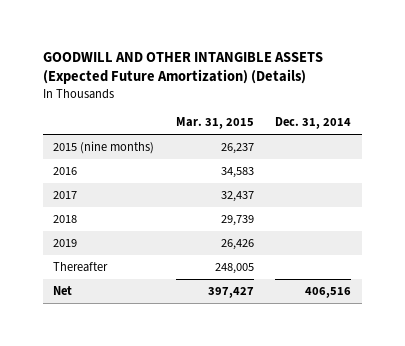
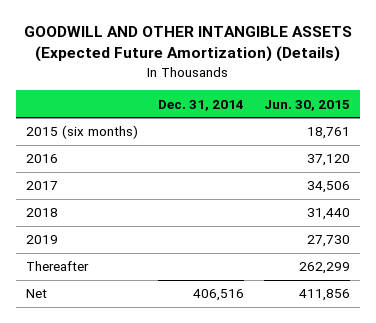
- | Mar. 31, 2015 | Dec. 31, 2014
+ | Dec. 31, 2014 | Jun. 30, 2015
- 2015 (nine months) | 26,237 |
+ 2015 (six months) | | 18,761

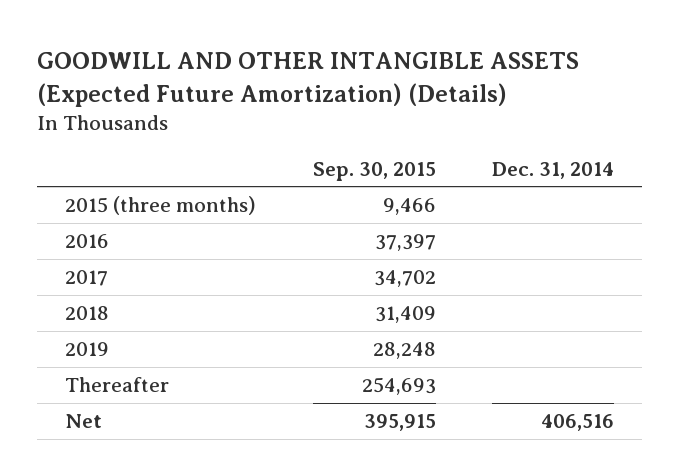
- | Dec. 31, 2014 | Jun. 30, 2015
+ | Sep. 30, 2015 | Dec. 31, 2014
- 2015 (six months) | | 18,761
+ 2015 (three months) | 9,466 |

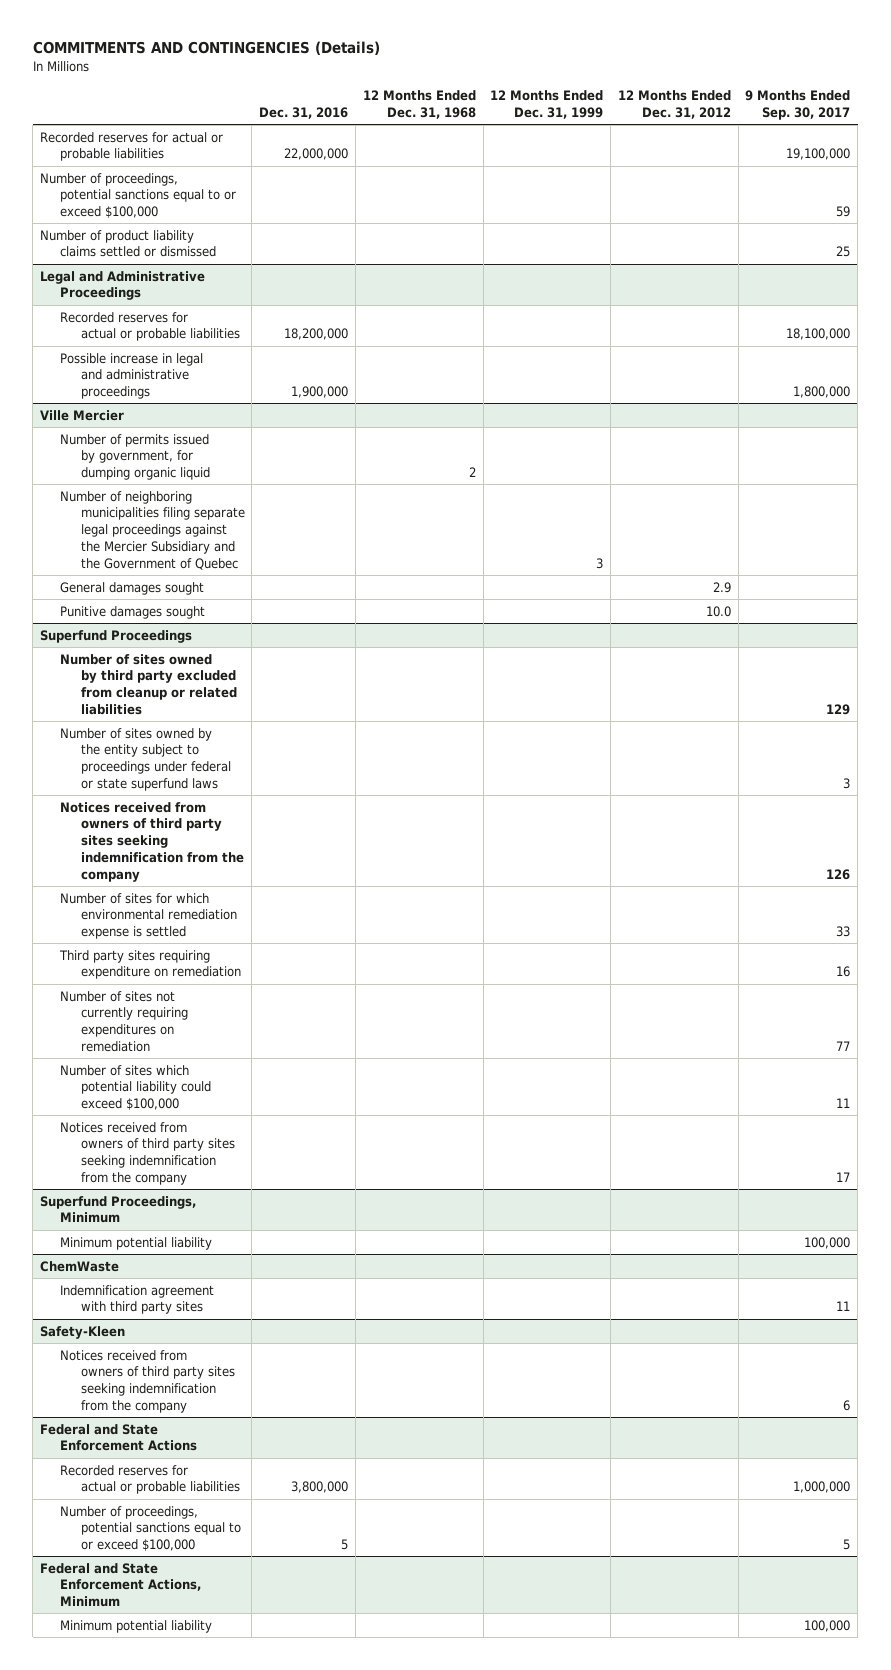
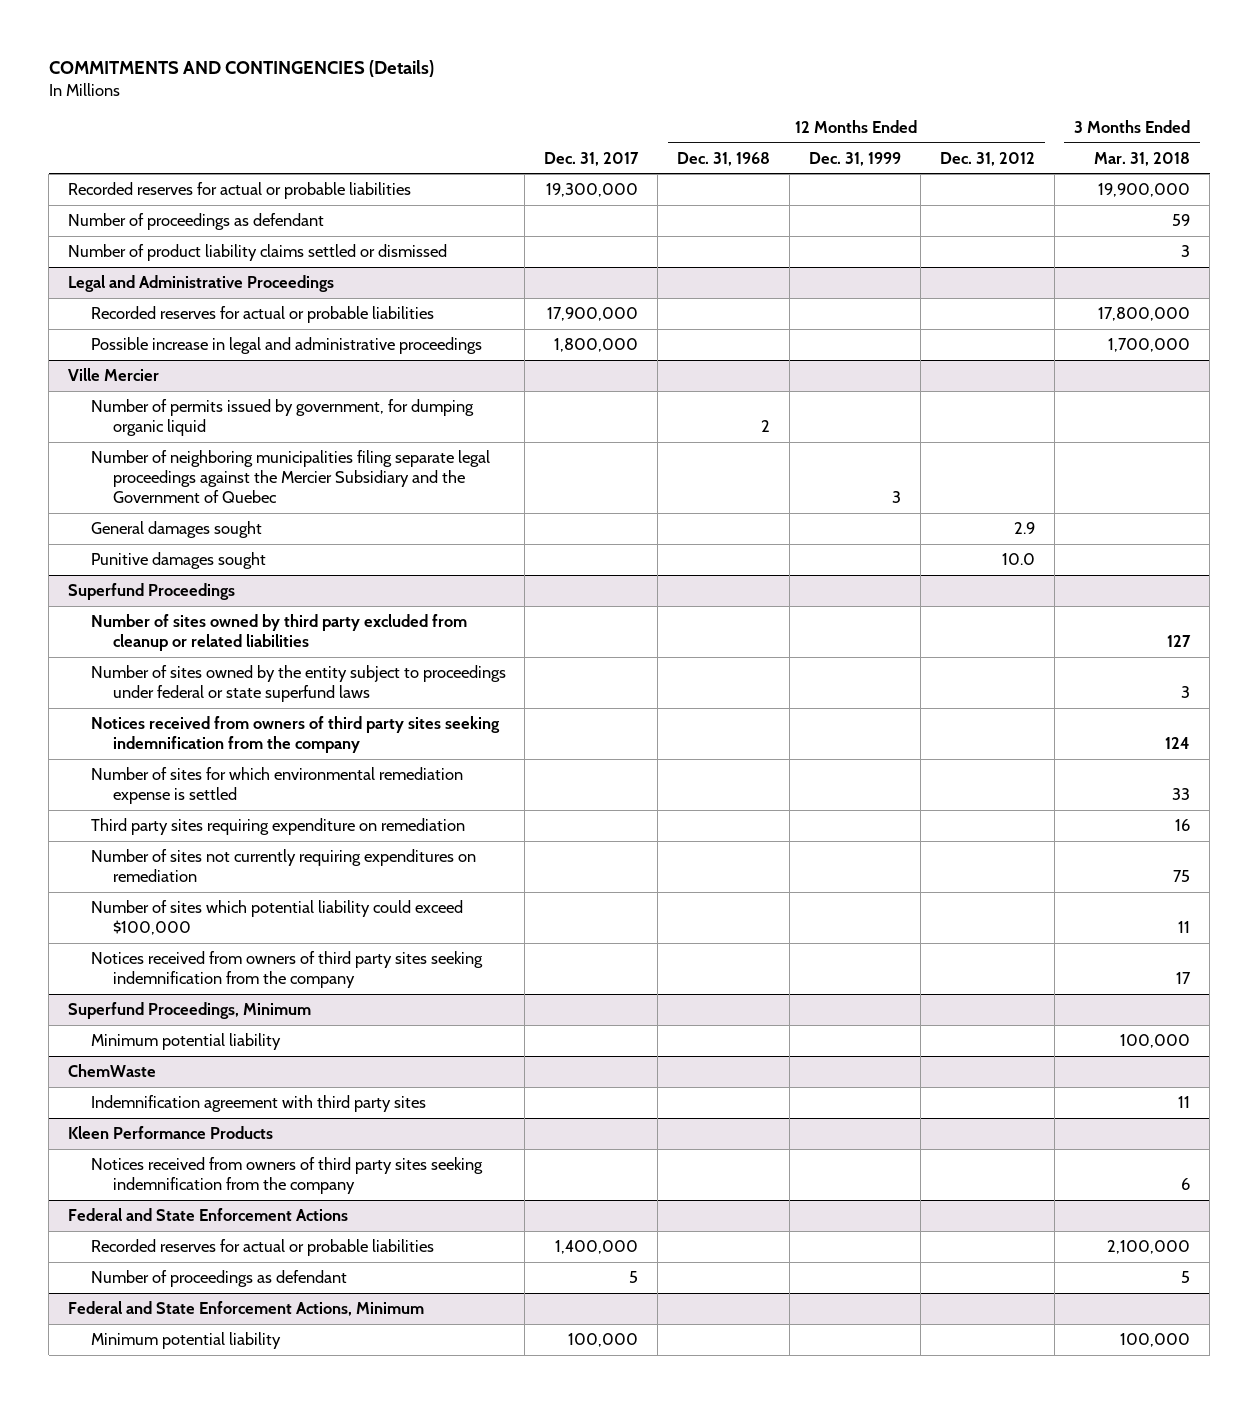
- | Dec. 31, 2016 | 12 Months Ended Dec. 31, 1968 | 12 Months Ended Dec. 31, 1999 | 12 Months Ended Dec. 31, 2012 | 9 Months Ended Sep. 30, 2017
+ | Dec. 31, 2017 | 12 Months Ended Dec. 31, 1968 | 12 Months Ended Dec. 31, 1999 | 12 Months Ended Dec. 31, 2012 | 3 Months Ended Mar. 31, 2018
- Number of proceedings, potential sanctions equal to or exceed $100,000 | | | | | 59
+ Number of proceedings as defendant | | | | | 59
- Safety-Kleen
+ Kleen Performance Products
@ Federal and State Enforcement Actions
- Number of proceedings, potential sanctions equal to or exceed $100,000 | 5 | | | | 5
+ Number of proceedings as defendant | 5 | | | | 5

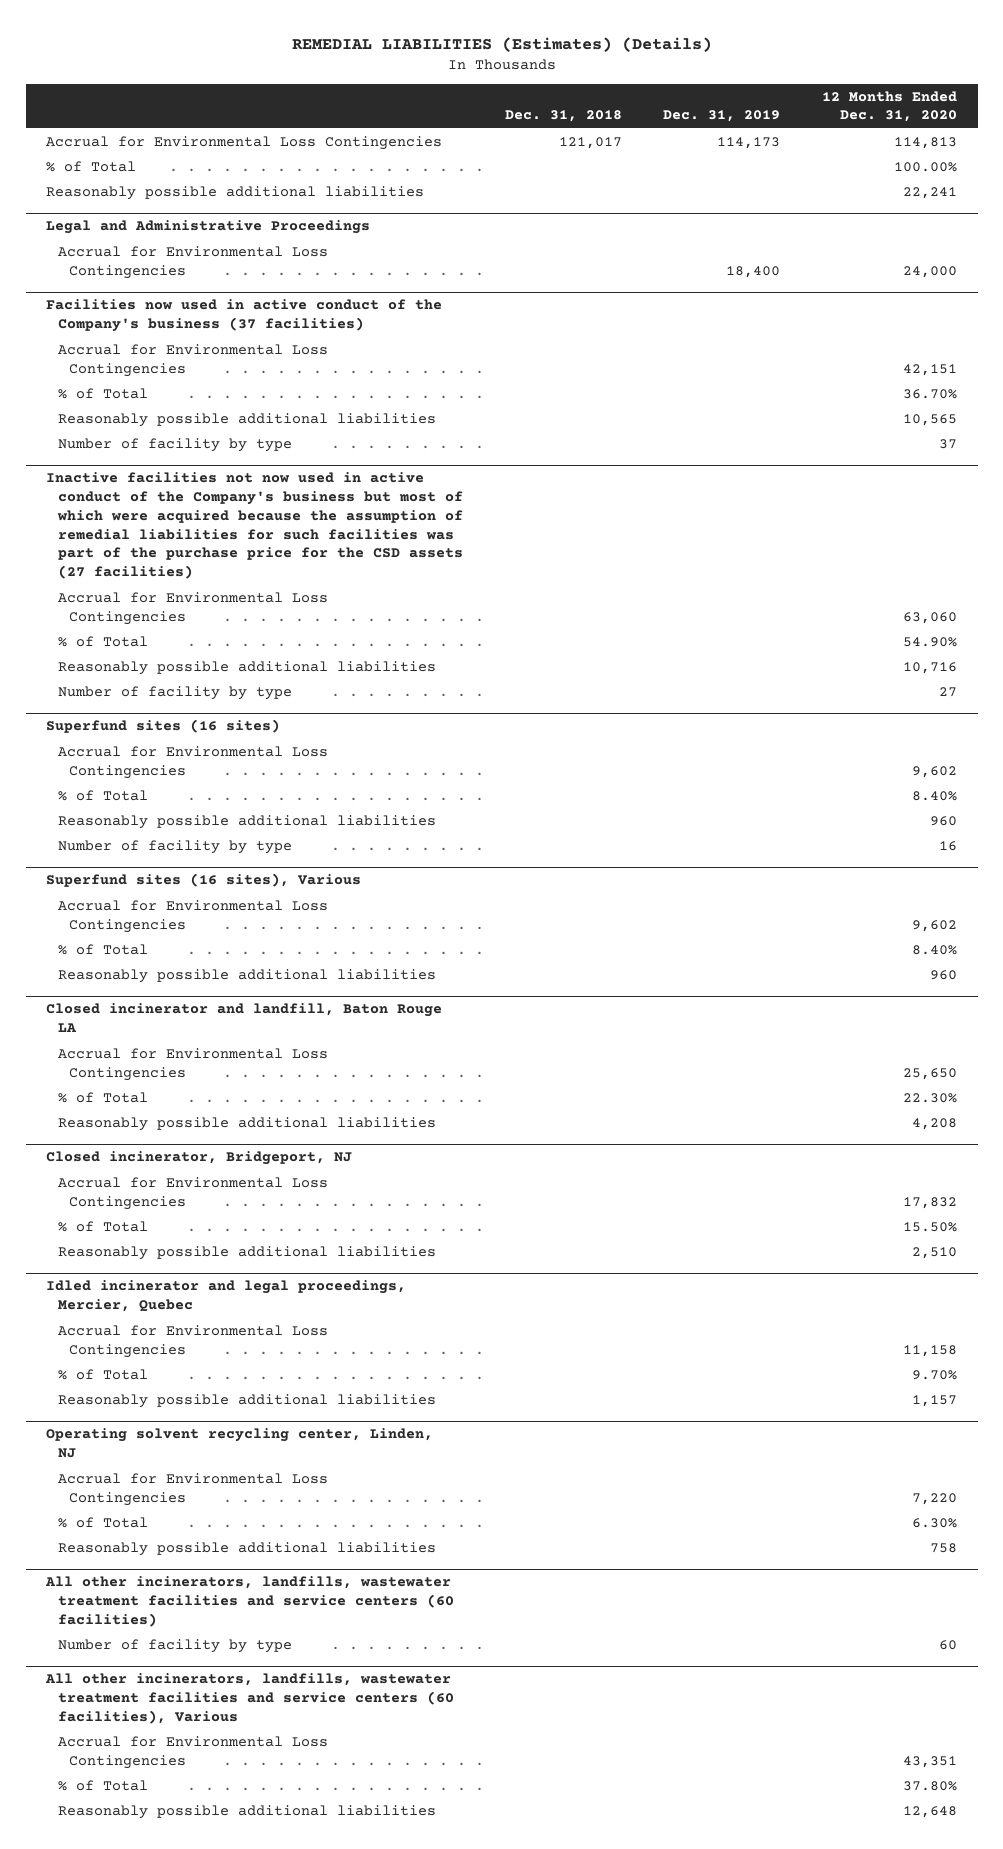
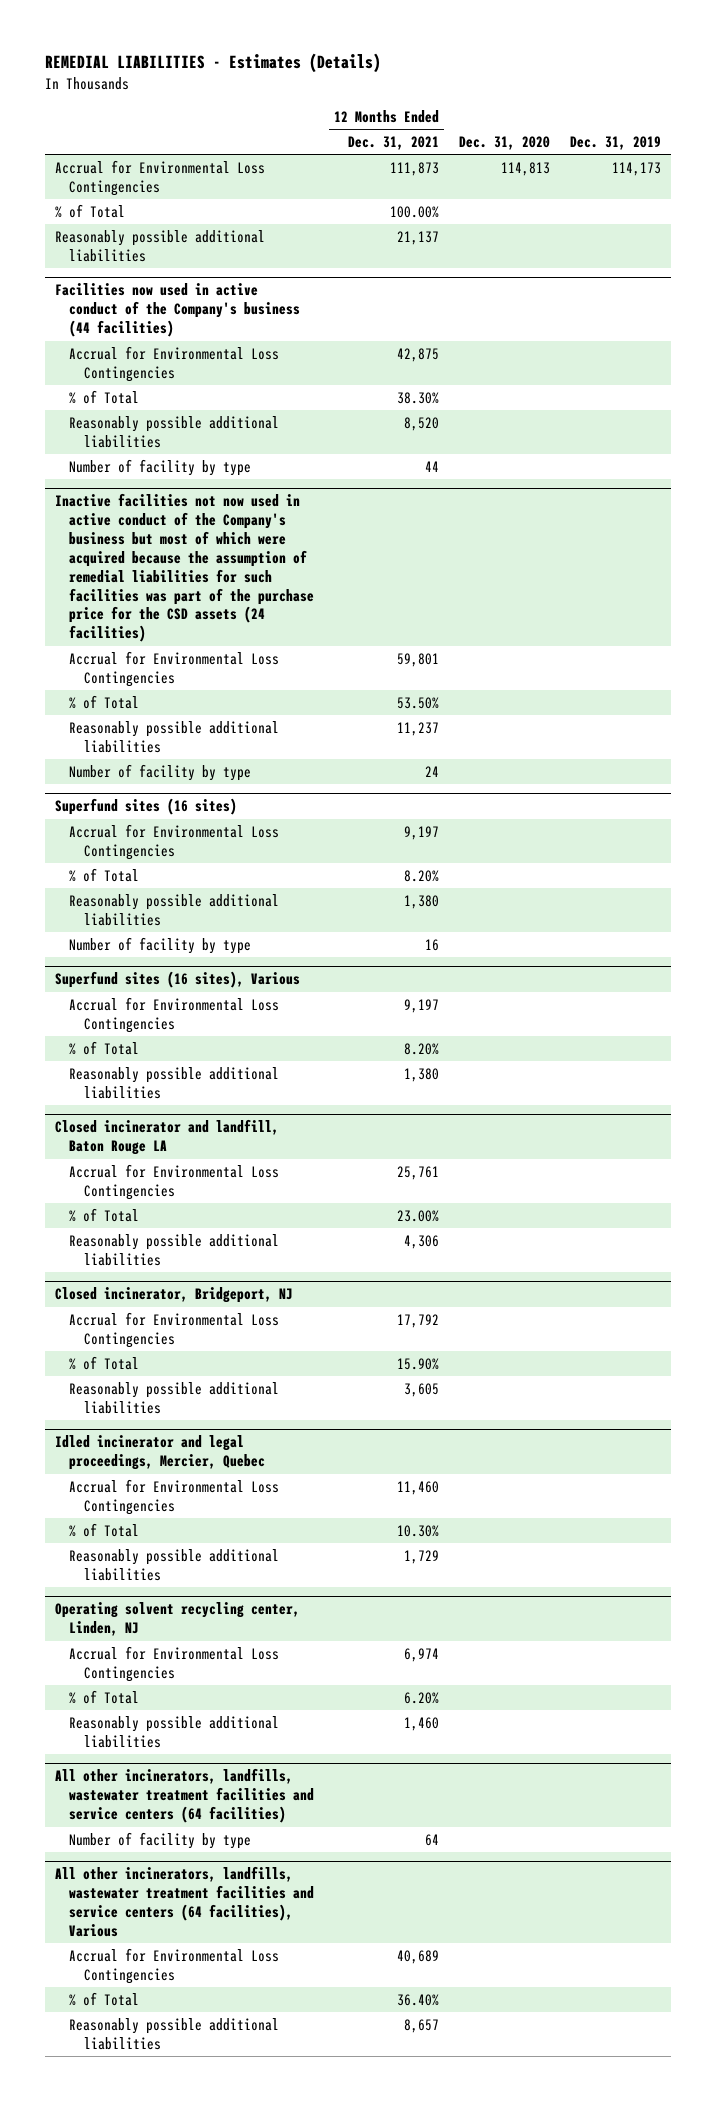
- REMEDIAL LIABILITIES (Estimates) (Details)
+ REMEDIAL LIABILITIES - Estimates (Details)
- | Dec. 31, 2018 | Dec. 31, 2019 | 12 Months Ended Dec. 31, 2020
+ | 12 Months Ended Dec. 31, 2021 | Dec. 31, 2020 | Dec. 31, 2019
- Legal and Administrative Proceedings
- Accrual for Environmental Loss Contingencies | | 18,400 | 24,000
- Facilities now used in active conduct of the Company's business (37 facilities)
+ Facilities now used in active conduct of the Company's business (44 facilities)
- Inactive facilities not now used in active conduct of the Company's business but most of which were acquired because the assumption of remedial liabilities for such facilities was part of the purchase price for the CSD assets (27 facilities)
+ Inactive facilities not now used in active conduct of the Company's business but most of which were acquired because the assumption of remedial liabilities for such facilities was part of the purchase price for the CSD assets (24 facilities)
- All other incinerators, landfills, wastewater treatment facilities and service centers (60 facilities)
+ All other incinerators, landfills, wastewater treatment facilities and service centers (64 facilities)
- All other incinerators, landfills, wastewater treatment facilities and service centers (60 facilities), Various
+ All other incinerators, landfills, wastewater treatment facilities and service centers (64 facilities), Various

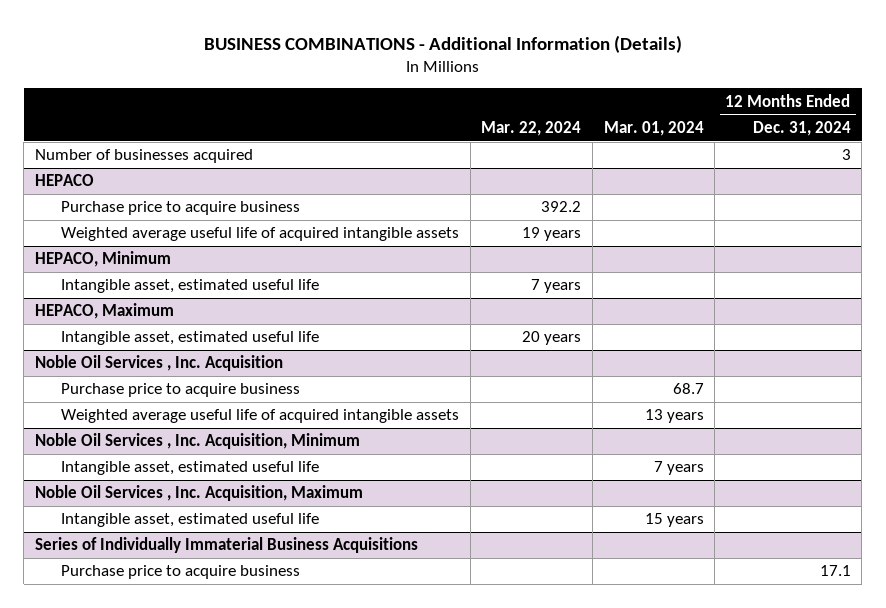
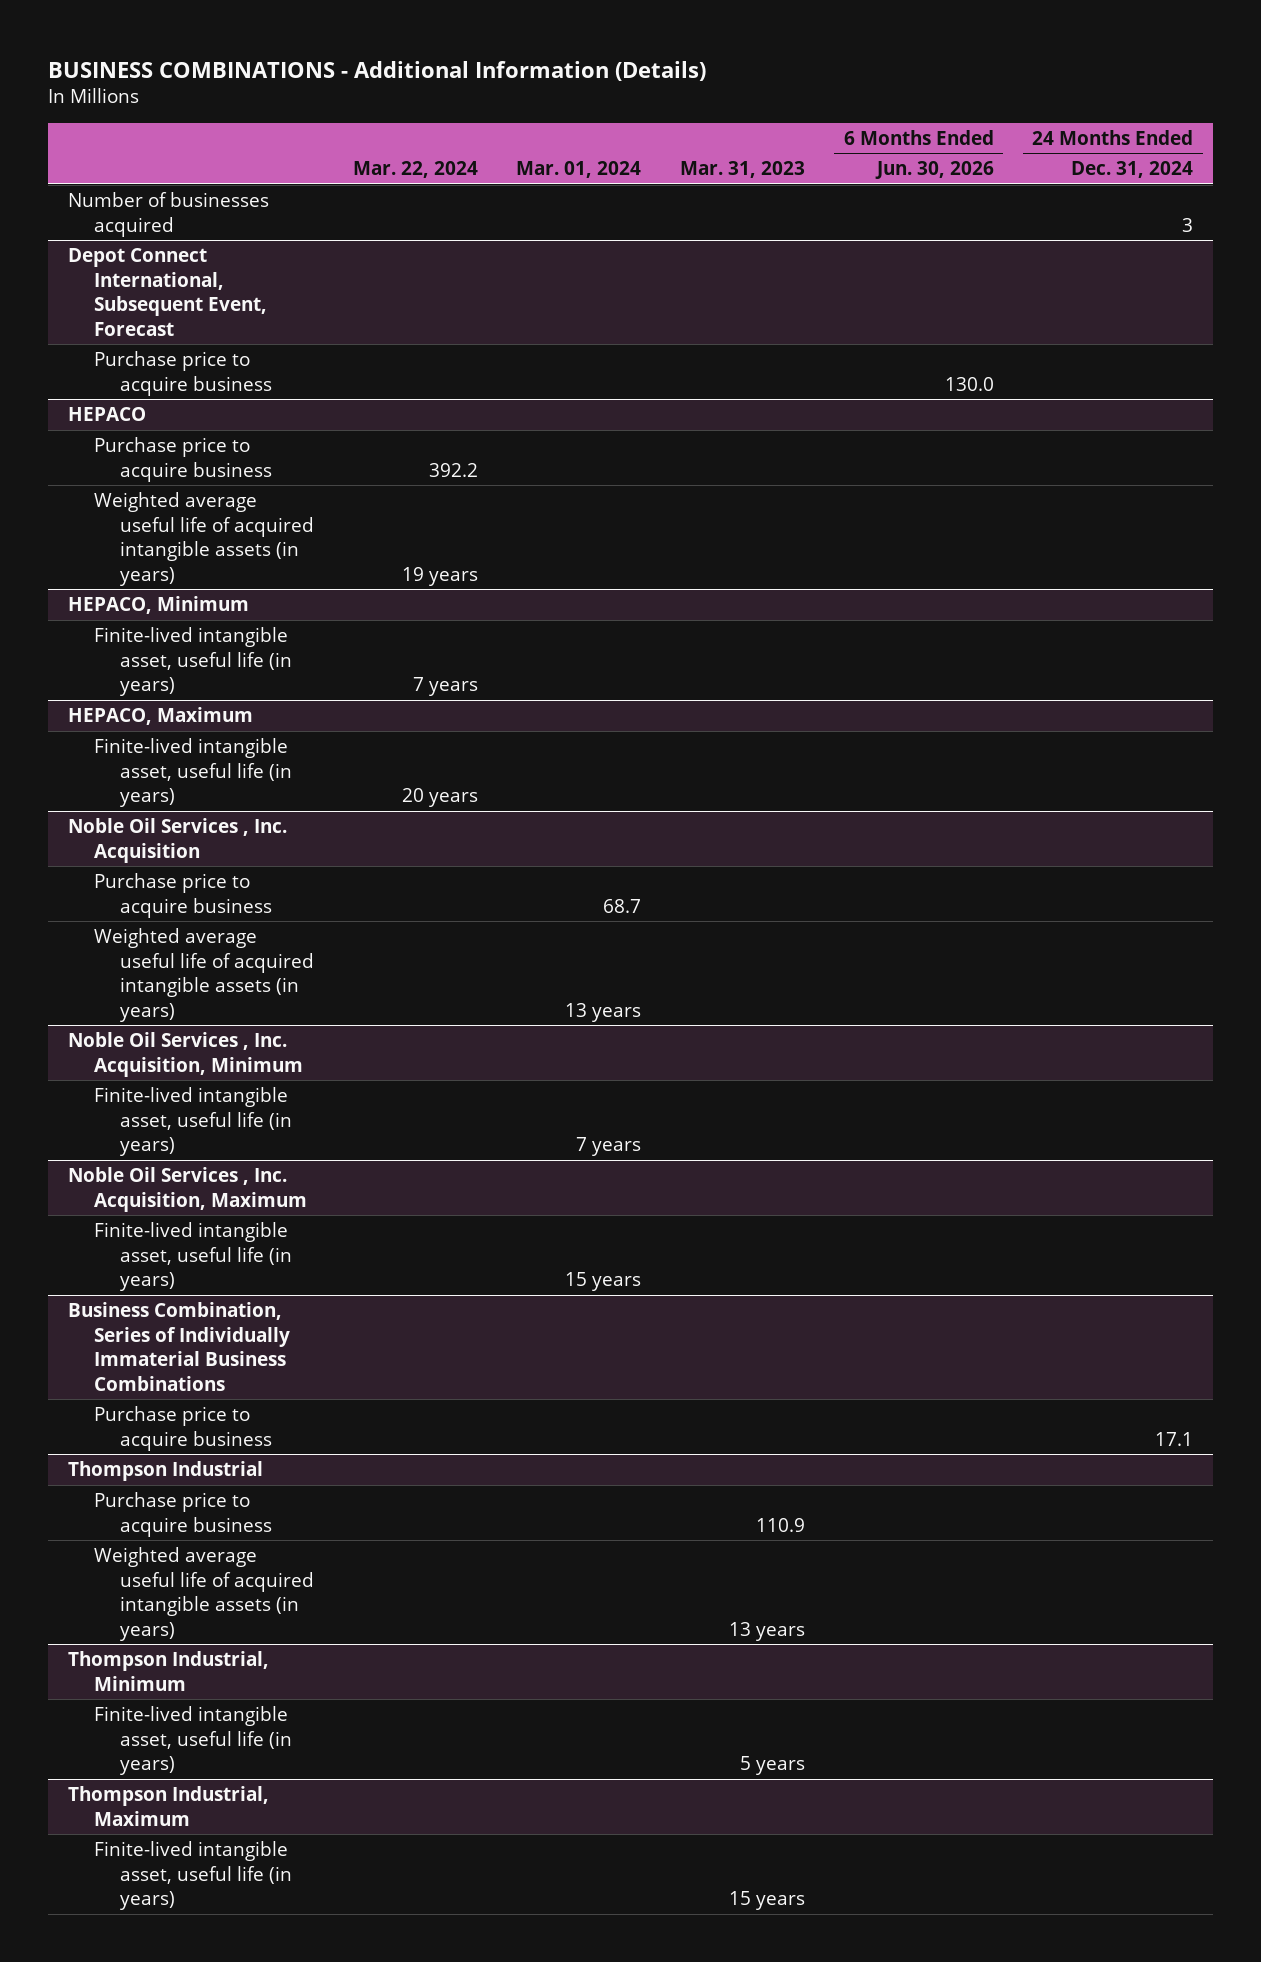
- | Mar. 22, 2024 | Mar. 01, 2024 | 12 Months Ended Dec. 31, 2024
+ | Mar. 22, 2024 | Mar. 01, 2024 | Mar. 31, 2023 | 6 Months Ended Jun. 30, 2026 | 24 Months Ended Dec. 31, 2024
+ Depot Connect International, Subsequent Event, Forecast
+ Purchase price to acquire business | | | | 130.0 |
@ HEPACO
- Weighted average useful life of acquired intangible assets | 19 years | |
+ Weighted average useful life of acquired intangible assets (in years) | 19 years | | | |
@ HEPACO, Minimum
- Intangible asset, estimated useful life | 7 years | |
+ Finite-lived intangible asset, useful life (in years) | 7 years | | | |
@ HEPACO, Maximum
- Intangible asset, estimated useful life | 20 years | |
+ Finite-lived intangible asset, useful life (in years) | 20 years | | | |
@ Noble Oil Services , Inc. Acquisition
- Weighted average useful life of acquired intangible assets | | 13 years |
+ Weighted average useful life of acquired intangible assets (in years) | | 13 years | | |
@ Noble Oil Services , Inc. Acquisition, Minimum
- Intangible asset, estimated useful life | | 7 years |
+ Finite-lived intangible asset, useful life (in years) | | 7 years | | |
@ Noble Oil Services , Inc. Acquisition, Maximum
- Intangible asset, estimated useful life | | 15 years |
- Series of Individually Immaterial Business Acquisitions
@ Noble Oil Services , Inc. Acquisition, Maximum
+ Finite-lived intangible asset, useful life (in years) | | 15 years | | |
+ Business Combination, Series of Individually Immaterial Business Combinations
+ Thompson Industrial
+ Purchase price to acquire business | | | 110.9 | |
+ Weighted average useful life of acquired intangible assets (in years) | | | 13 years | |
+ Thompson Industrial, Minimum
+ Finite-lived intangible asset, useful life (in years) | | | 5 years | |
+ Thompson Industrial, Maximum
+ Finite-lived intangible asset, useful life (in years) | | | 15 years | |

